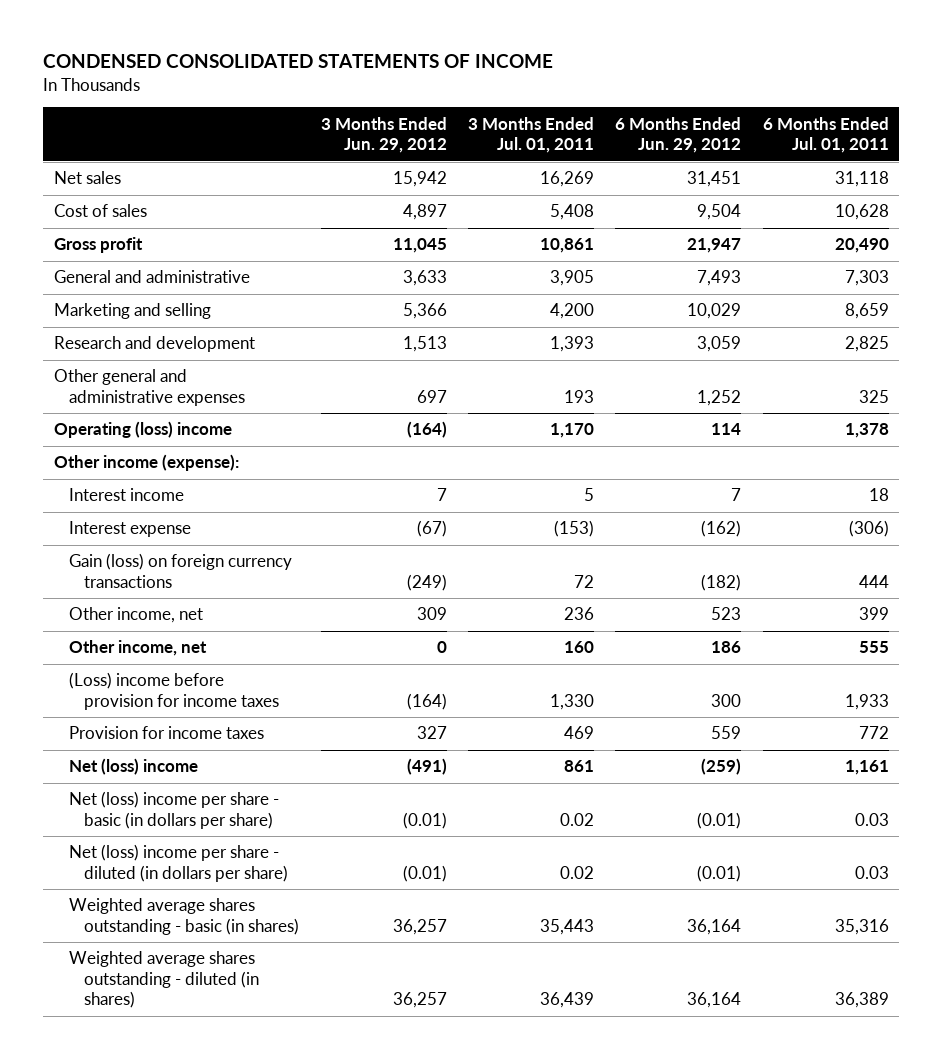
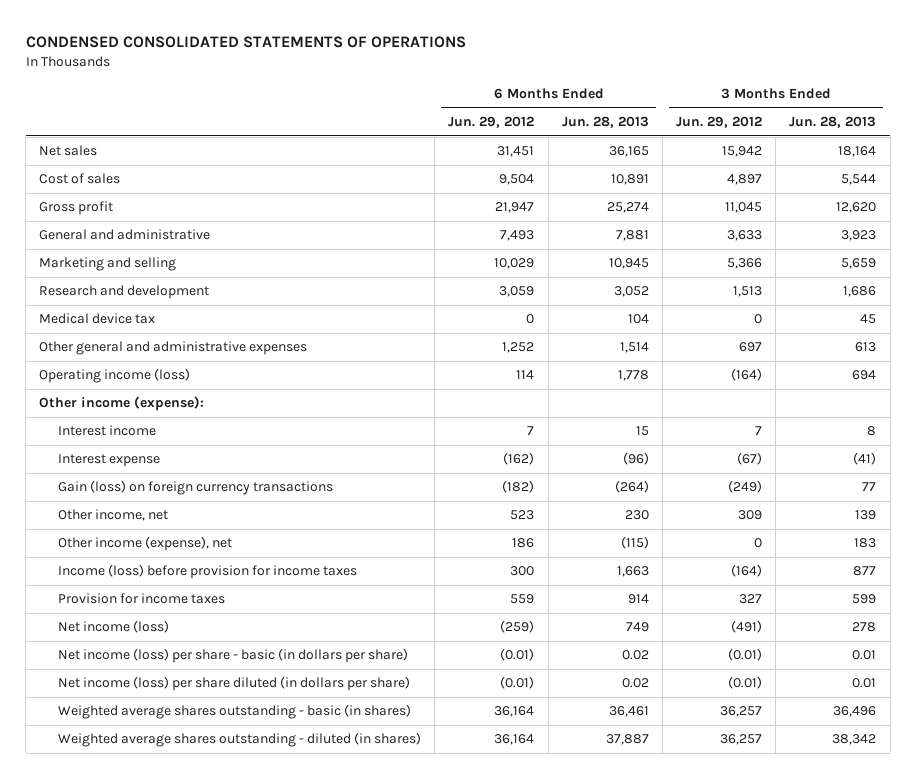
- CONDENSED CONSOLIDATED STATEMENTS OF INCOME
+ CONDENSED CONSOLIDATED STATEMENTS OF OPERATIONS
- | 3 Months Ended Jun. 29, 2012 | 3 Months Ended Jul. 01, 2011 | 6 Months Ended Jun. 29, 2012 | 6 Months Ended Jul. 01, 2011
+ | 6 Months Ended Jun. 29, 2012 | 6 Months Ended Jun. 28, 2013 | 3 Months Ended Jun. 29, 2012 | 3 Months Ended Jun. 28, 2013
+ Medical device tax | 0 | 104 | 0 | 45
- Operating (loss) income | (164) | 1,170 | 114 | 1,378
+ Operating income (loss) | 114 | 1,778 | (164) | 694
- Other income, net | 0 | 160 | 186 | 555
- (Loss) income before provision for income taxes | (164) | 1,330 | 300 | 1,933
+ Other income (expense), net | 186 | (115) | 0 | 183
+ Income (loss) before provision for income taxes | 300 | 1,663 | (164) | 877
- Net (loss) income | (491) | 861 | (259) | 1,161
- Net (loss) income per share - basic (in dollars per share) | (0.01) | 0.02 | (0.01) | 0.03
- Net (loss) income per share - diluted (in dollars per share) | (0.01) | 0.02 | (0.01) | 0.03
+ Net income (loss) | (259) | 749 | (491) | 278
+ Net income (loss) per share - basic (in dollars per share) | (0.01) | 0.02 | (0.01) | 0.01
+ Net income (loss) per share diluted (in dollars per share) | (0.01) | 0.02 | (0.01) | 0.01

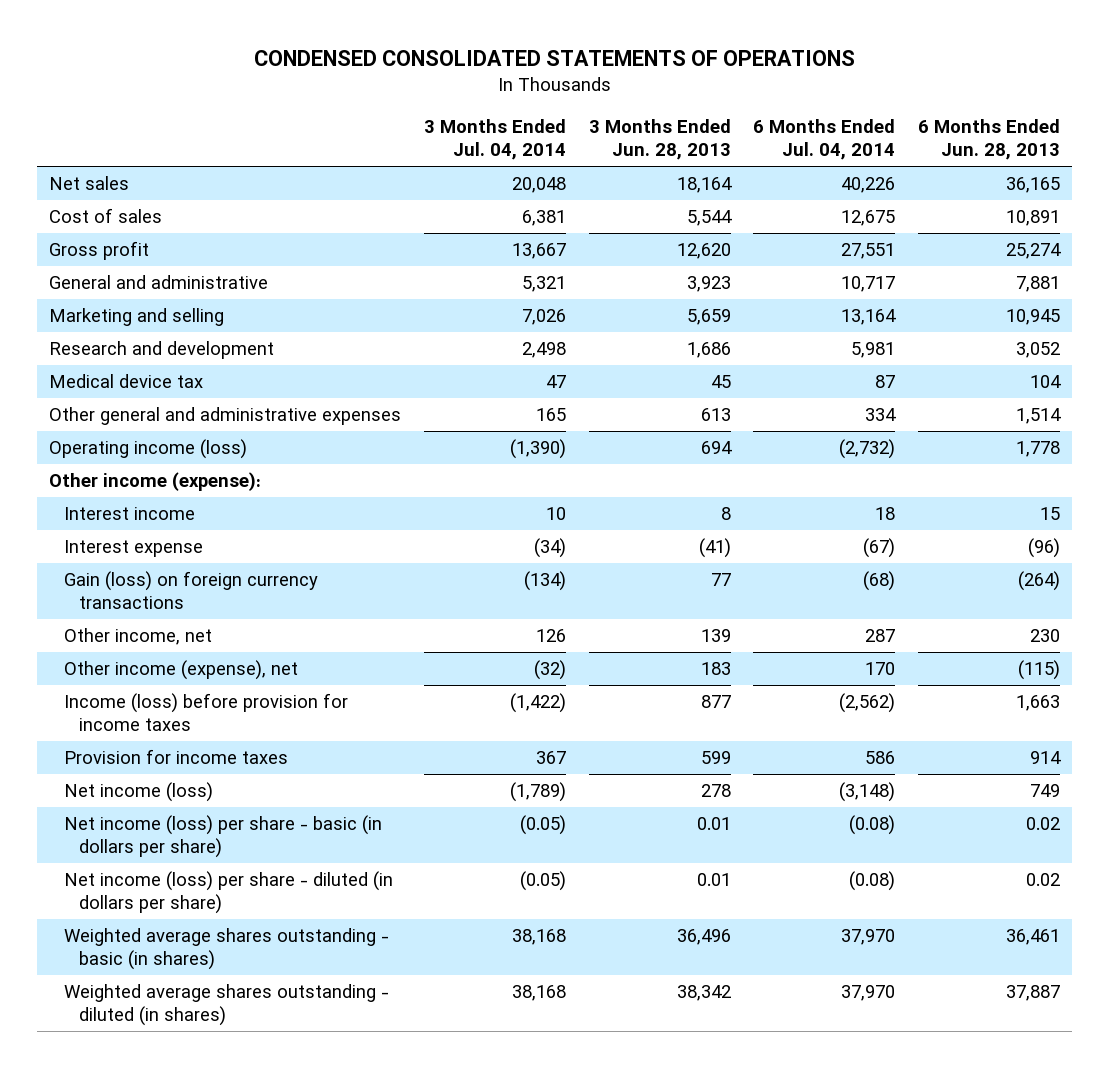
- | 6 Months Ended Jun. 29, 2012 | 6 Months Ended Jun. 28, 2013 | 3 Months Ended Jun. 29, 2012 | 3 Months Ended Jun. 28, 2013
+ | 3 Months Ended Jul. 04, 2014 | 3 Months Ended Jun. 28, 2013 | 6 Months Ended Jul. 04, 2014 | 6 Months Ended Jun. 28, 2013
- Net income (loss) per share diluted (in dollars per share) | (0.01) | 0.02 | (0.01) | 0.01
+ Net income (loss) per share - diluted (in dollars per share) | (0.05) | 0.01 | (0.08) | 0.02

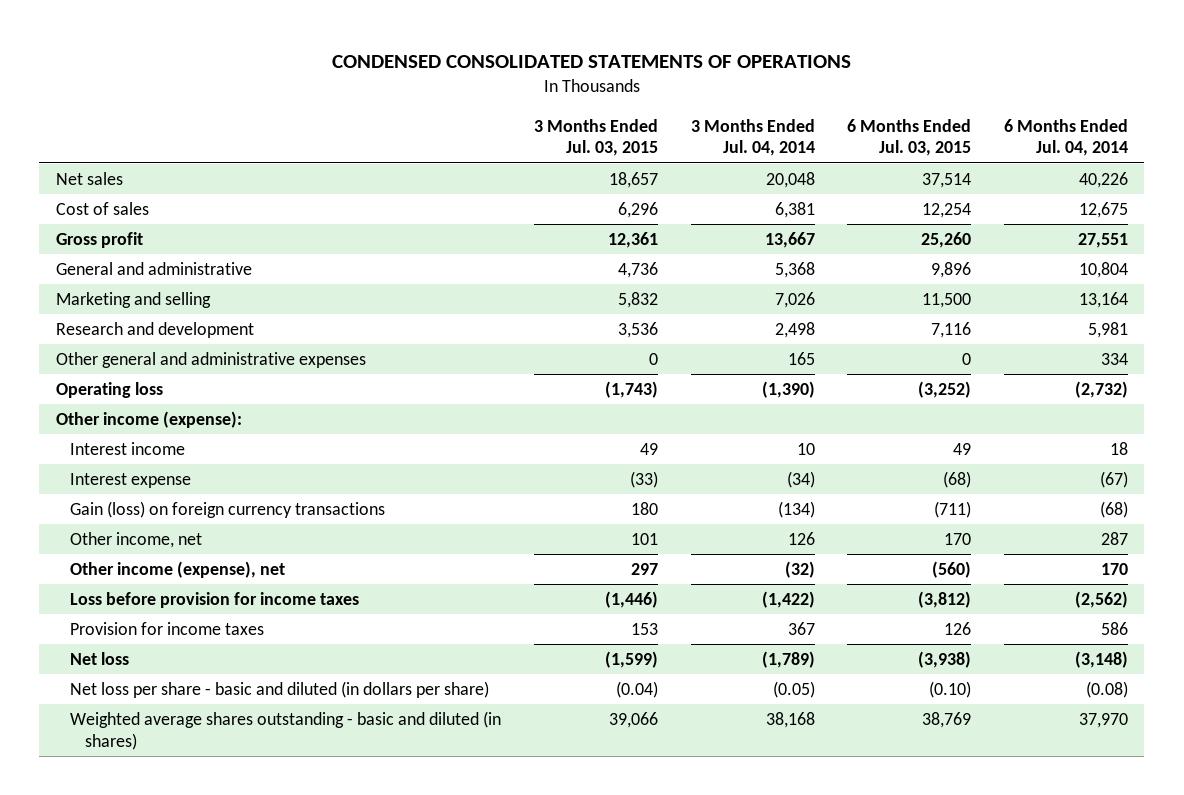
- | 3 Months Ended Jul. 04, 2014 | 3 Months Ended Jun. 28, 2013 | 6 Months Ended Jul. 04, 2014 | 6 Months Ended Jun. 28, 2013
+ | 3 Months Ended Jul. 03, 2015 | 3 Months Ended Jul. 04, 2014 | 6 Months Ended Jul. 03, 2015 | 6 Months Ended Jul. 04, 2014
- General and administrative | 5,321 | 3,923 | 10,717 | 7,881
+ General and administrative | 4,736 | 5,368 | 9,896 | 10,804
- Medical device tax | 47 | 45 | 87 | 104
- Operating income (loss) | (1,390) | 694 | (2,732) | 1,778
+ Operating loss | (1,743) | (1,390) | (3,252) | (2,732)
- Income (loss) before provision for income taxes | (1,422) | 877 | (2,562) | 1,663
+ Loss before provision for income taxes | (1,446) | (1,422) | (3,812) | (2,562)
- Net income (loss) | (1,789) | 278 | (3,148) | 749
- Net income (loss) per share - basic (in dollars per share) | (0.05) | 0.01 | (0.08) | 0.02
- Net income (loss) per share - diluted (in dollars per share) | (0.05) | 0.01 | (0.08) | 0.02
- Weighted average shares outstanding - basic (in shares) | 38,168 | 36,496 | 37,970 | 36,461
- Weighted average shares outstanding - diluted (in shares) | 38,168 | 38,342 | 37,970 | 37,887
+ Net loss | (1,599) | (1,789) | (3,938) | (3,148)
+ Net loss per share - basic and diluted (in dollars per share) | (0.04) | (0.05) | (0.10) | (0.08)
+ Weighted average shares outstanding - basic and diluted (in shares) | 39,066 | 38,168 | 38,769 | 37,970

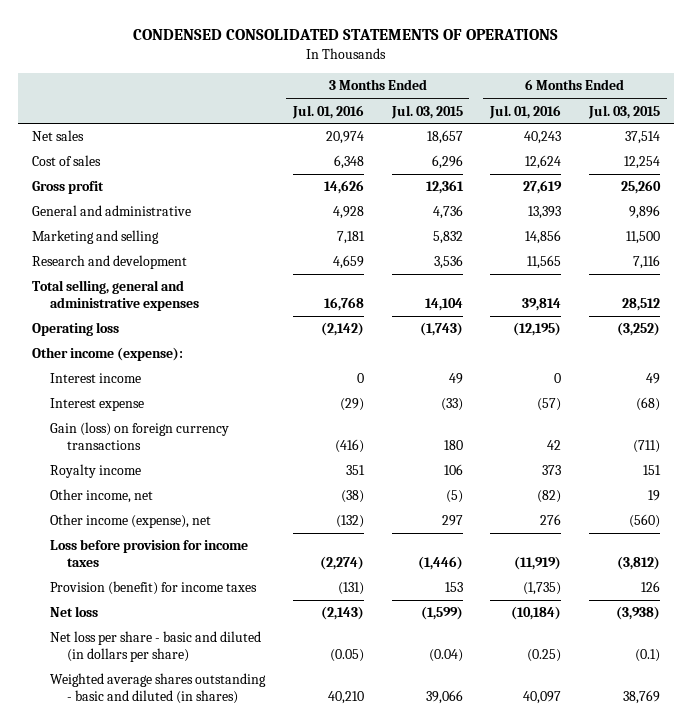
- | 3 Months Ended Jul. 03, 2015 | 3 Months Ended Jul. 04, 2014 | 6 Months Ended Jul. 03, 2015 | 6 Months Ended Jul. 04, 2014
+ | 3 Months Ended Jul. 01, 2016 | 3 Months Ended Jul. 03, 2015 | 6 Months Ended Jul. 01, 2016 | 6 Months Ended Jul. 03, 2015
- Other general and administrative expenses | 0 | 165 | 0 | 334
+ Total selling, general and administrative expenses | 16,768 | 14,104 | 39,814 | 28,512
- Other income, net | 101 | 126 | 170 | 287
+ Royalty income | 351 | 106 | 373 | 151
+ Other income, net | (38) | (5) | (82) | 19
- Provision for income taxes | 153 | 367 | 126 | 586
+ Provision (benefit) for income taxes | (131) | 153 | (1,735) | 126
- Net loss per share - basic and diluted (in dollars per share) | (0.04) | (0.05) | (0.10) | (0.08)
+ Net loss per share - basic and diluted (in dollars per share) | (0.05) | (0.04) | (0.25) | (0.1)

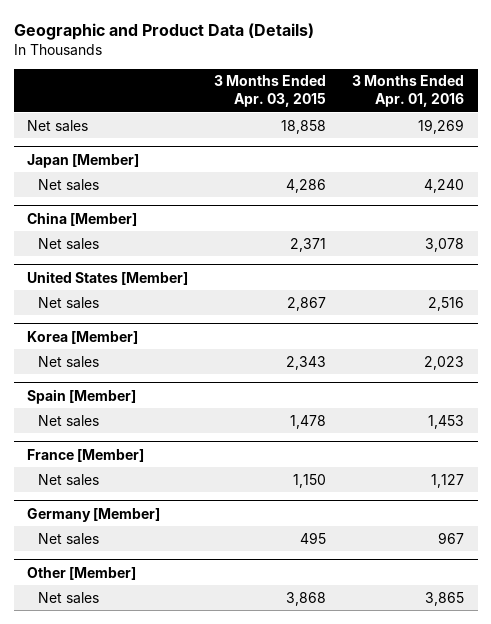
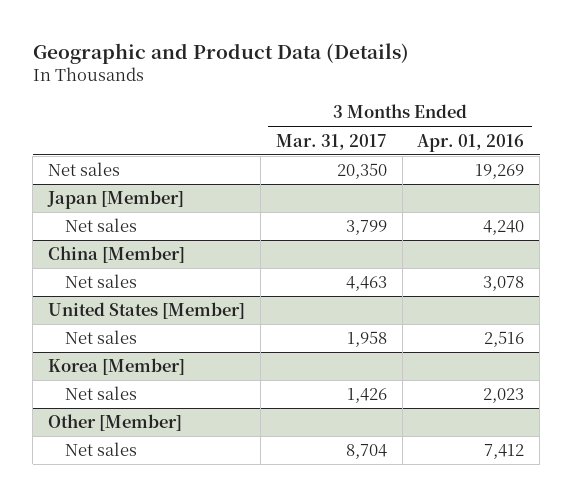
- | 3 Months Ended Apr. 03, 2015 | 3 Months Ended Apr. 01, 2016
+ | 3 Months Ended Mar. 31, 2017 | 3 Months Ended Apr. 01, 2016
- Spain [Member]
- Net sales | 1,478 | 1,453
- France [Member]
- Net sales | 1,150 | 1,127
- Germany [Member]
- Net sales | 495 | 967
@ Other [Member]
- Net sales | 3,868 | 3,865
+ Net sales | 8,704 | 7,412

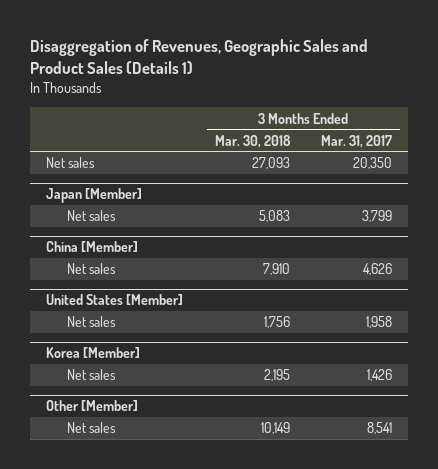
- Geographic and Product Data (Details)
+ Disaggregation of Revenues, Geographic Sales and Product Sales (Details 1)
- | 3 Months Ended Mar. 31, 2017 | 3 Months Ended Apr. 01, 2016
+ | 3 Months Ended Mar. 30, 2018 | 3 Months Ended Mar. 31, 2017
@ China [Member]
- Net sales | 4,463 | 3,078
+ Net sales | 7,910 | 4,626
@ Other [Member]
- Net sales | 8,704 | 7,412
+ Net sales | 10,149 | 8,541

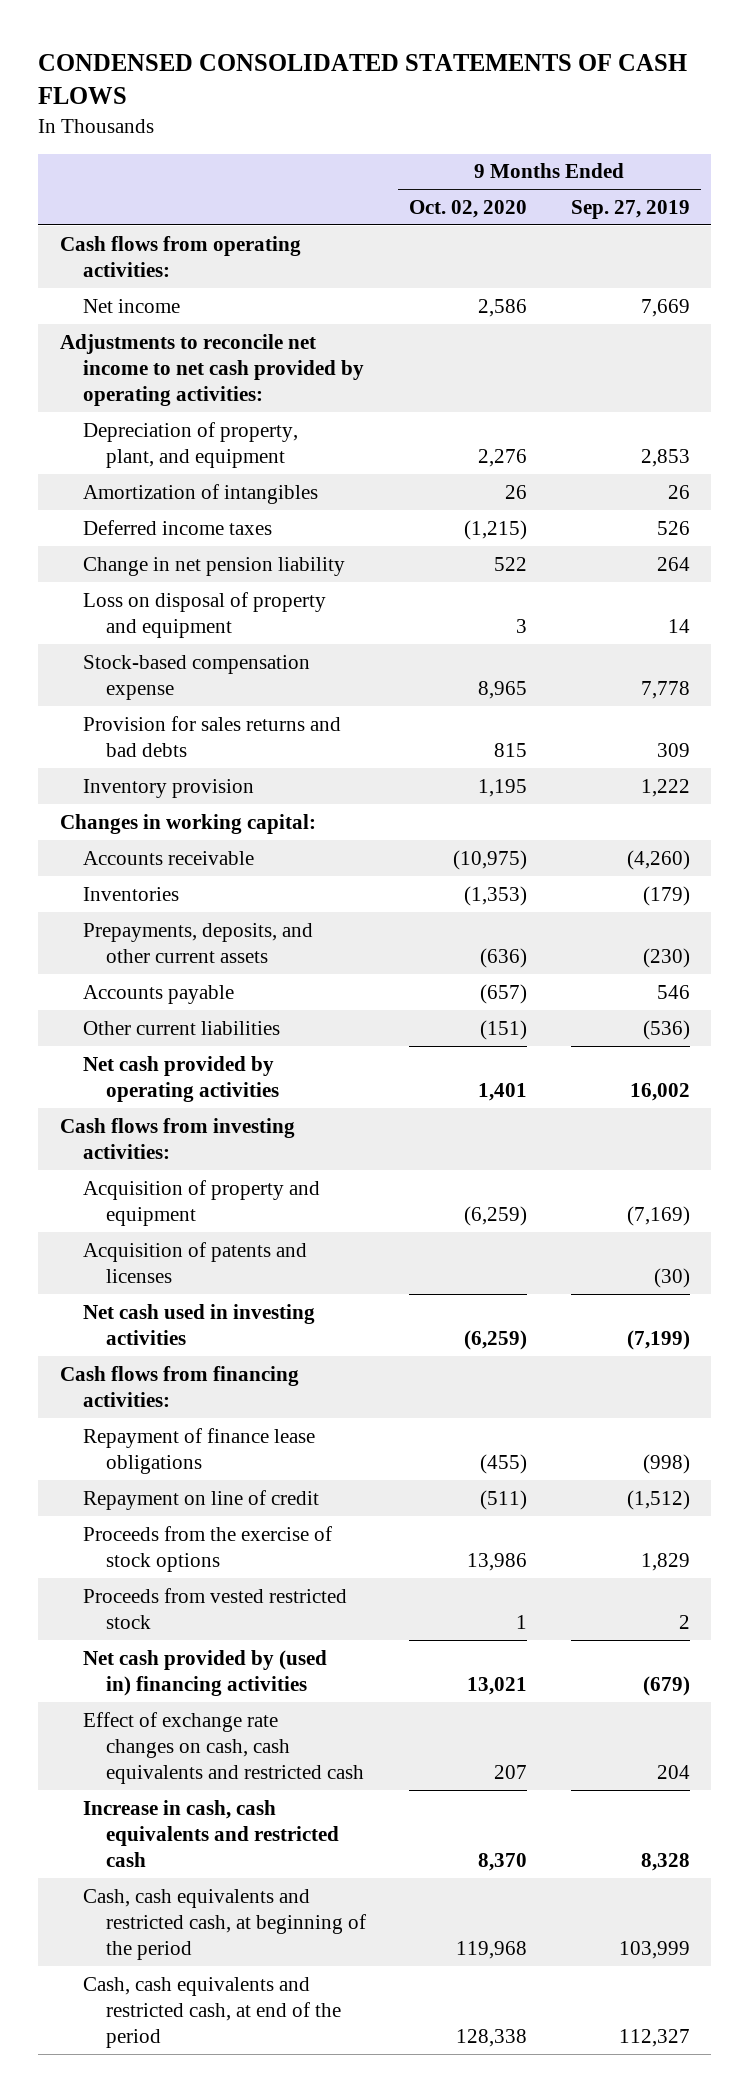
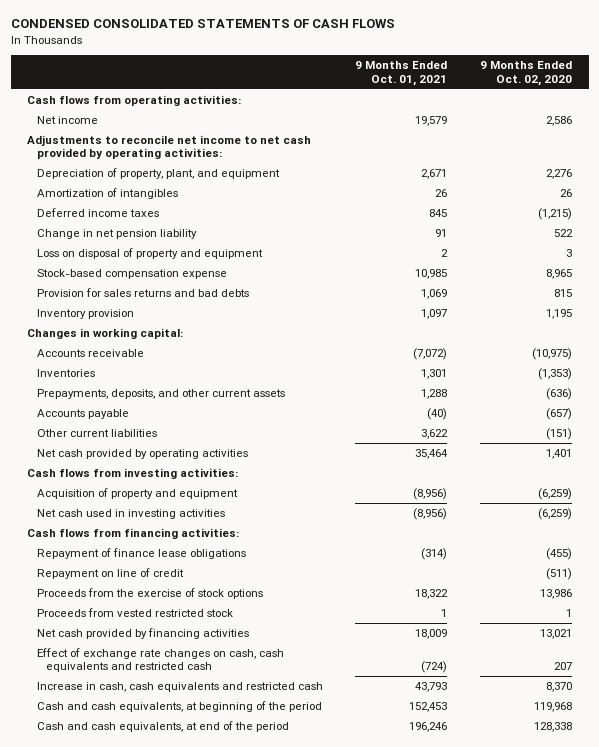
- | 9 Months Ended Oct. 02, 2020 | 9 Months Ended Sep. 27, 2019
+ | 9 Months Ended Oct. 01, 2021 | 9 Months Ended Oct. 02, 2020
- Acquisition of patents and licenses | | (30)
- Net cash provided by (used in) financing activities | 13,021 | (679)
+ Net cash provided by financing activities | 18,009 | 13,021
- Cash, cash equivalents and restricted cash, at beginning of the period | 119,968 | 103,999
- Cash, cash equivalents and restricted cash, at end of the period | 128,338 | 112,327
+ Cash and cash equivalents, at beginning of the period | 152,453 | 119,968
+ Cash and cash equivalents, at end of the period | 196,246 | 128,338

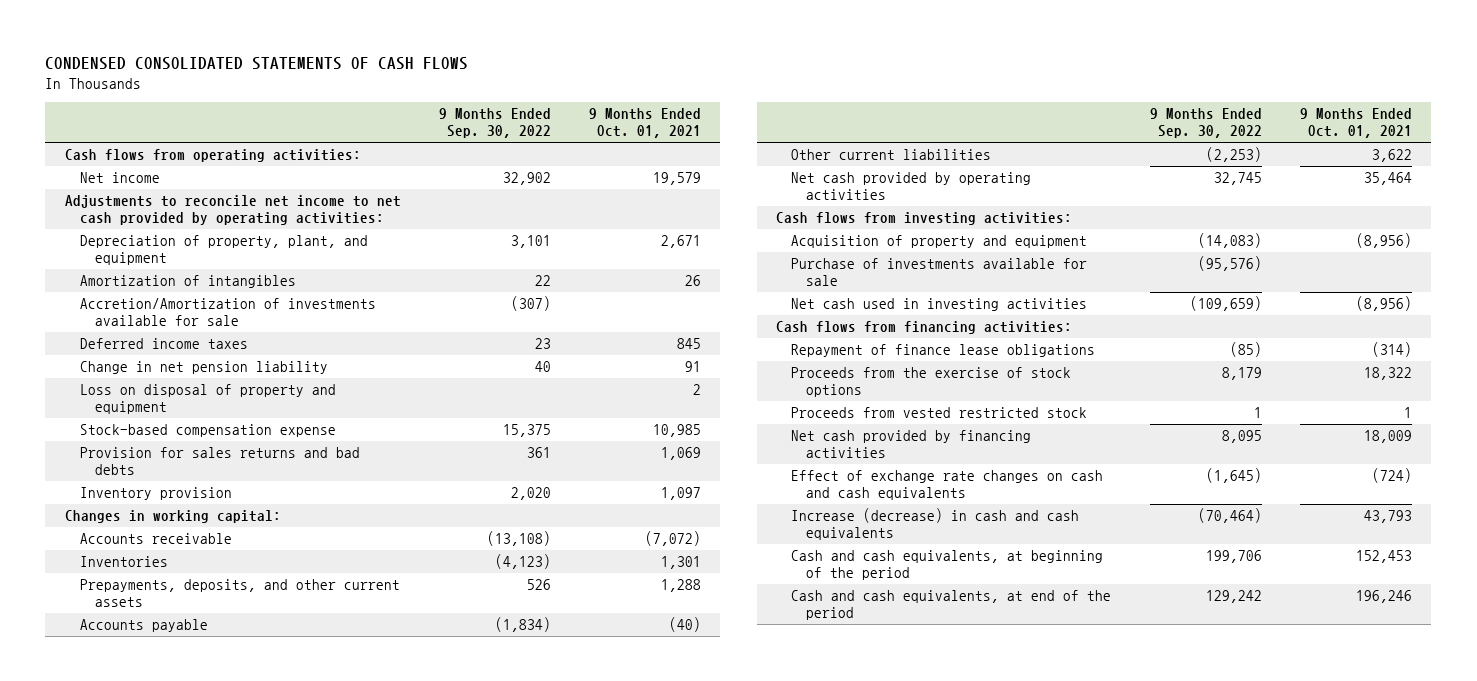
- | 9 Months Ended Oct. 01, 2021 | 9 Months Ended Oct. 02, 2020
+ | 9 Months Ended Sep. 30, 2022 | 9 Months Ended Oct. 01, 2021
+ Accretion/Amortization of investments available for sale | (307) |
+ Purchase of investments available for sale | (95,576) |
- Repayment on line of credit | | (511)
- Effect of exchange rate changes on cash, cash equivalents and restricted cash | (724) | 207
- Increase in cash, cash equivalents and restricted cash | 43,793 | 8,370
+ Effect of exchange rate changes on cash and cash equivalents | (1,645) | (724)
+ Increase (decrease) in cash and cash equivalents | (70,464) | 43,793

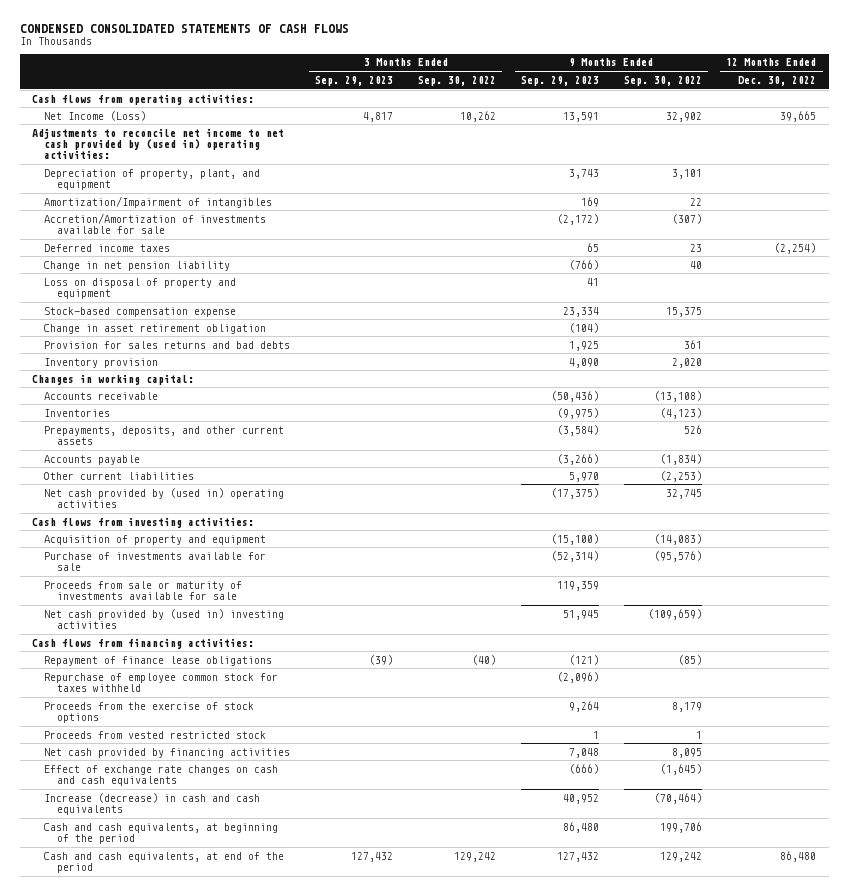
- | 9 Months Ended Sep. 30, 2022 | 9 Months Ended Oct. 01, 2021
+ | 3 Months Ended Sep. 29, 2023 | 3 Months Ended Sep. 30, 2022 | 9 Months Ended Sep. 29, 2023 | 9 Months Ended Sep. 30, 2022 | 12 Months Ended Dec. 30, 2022
- Net income | 32,902 | 19,579
- Adjustments to reconcile net income to net cash provided by operating activities:
+ Net Income (Loss) | 4,817 | 10,262 | 13,591 | 32,902 | 39,665
+ Adjustments to reconcile net income to net cash provided by (used in) operating activities:
- Amortization of intangibles | 22 | 26
+ Amortization/Impairment of intangibles | | | 169 | 22 |
+ Change in asset retirement obligation | | | (104) | |
- Net cash provided by operating activities | 32,745 | 35,464
+ Net cash provided by (used in) operating activities | | | (17,375) | 32,745 |
- Net cash used in investing activities | (109,659) | (8,956)
+ Proceeds from sale or maturity of investments available for sale | | | 119,359 | |
+ Net cash provided by (used in) investing activities | | | 51,945 | (109,659) |
+ Repurchase of employee common stock for taxes withheld | | | (2,096) | |

